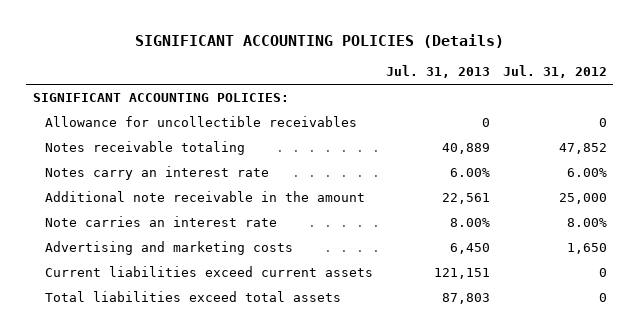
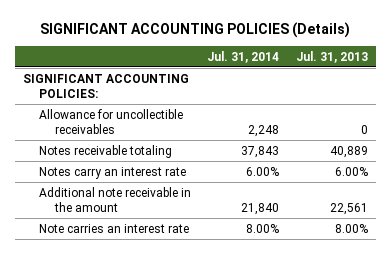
- | Jul. 31, 2013 | Jul. 31, 2012
+ | Jul. 31, 2014 | Jul. 31, 2013
- Advertising and marketing costs | 6,450 | 1,650
- Current liabilities exceed current assets | 121,151 | 0
- Total liabilities exceed total assets | 87,803 | 0

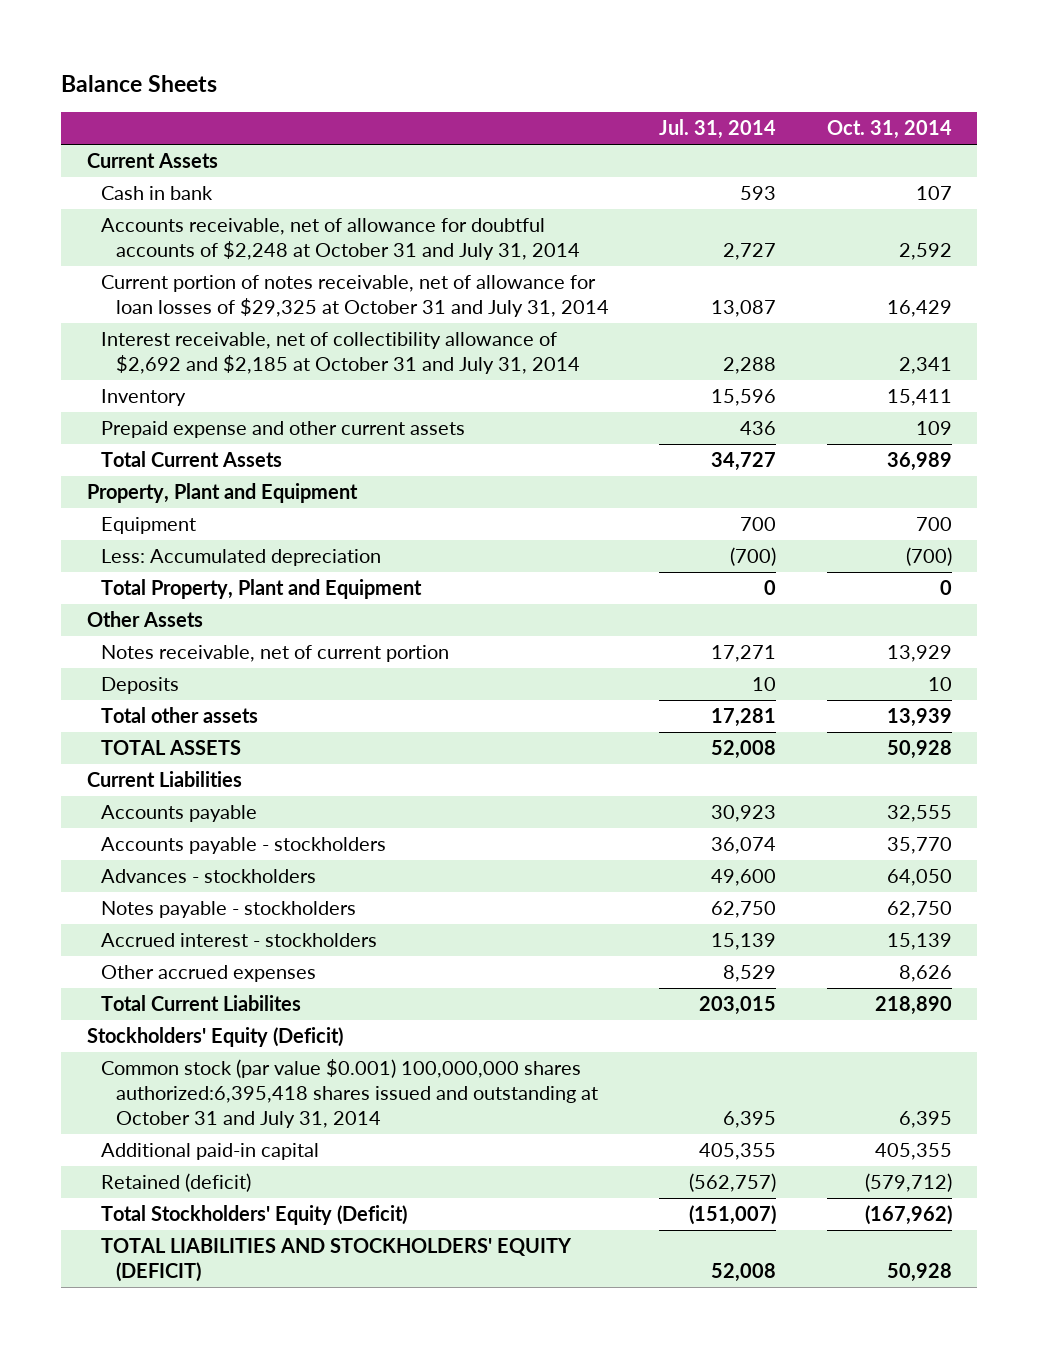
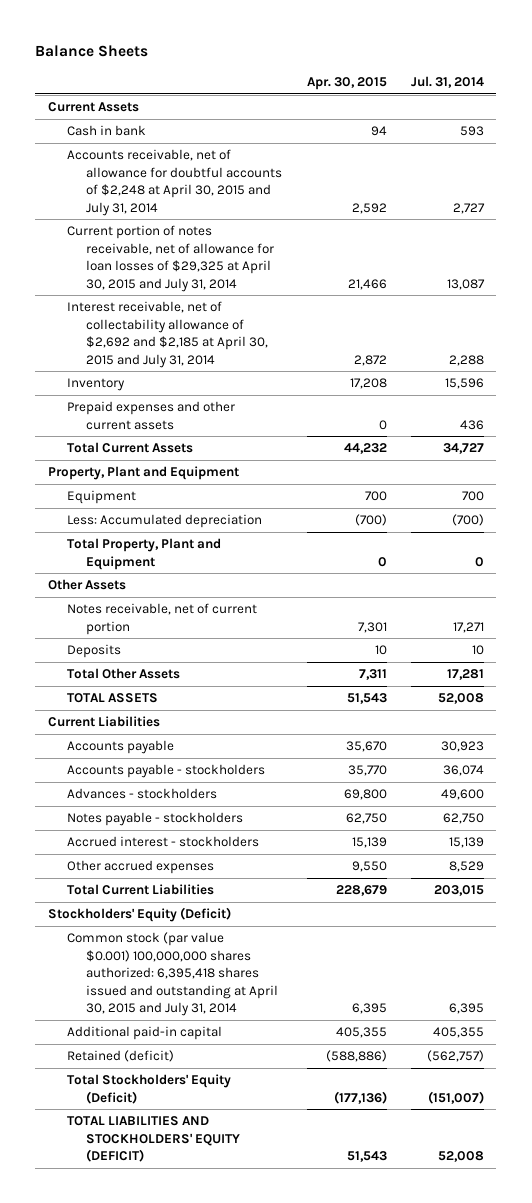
- | Jul. 31, 2014 | Oct. 31, 2014
+ | Apr. 30, 2015 | Jul. 31, 2014
- Accounts receivable, net of allowance for doubtful accounts of $2,248 at October 31 and July 31, 2014 | 2,727 | 2,592
- Current portion of notes receivable, net of allowance for loan losses of $29,325 at October 31 and July 31, 2014 | 13,087 | 16,429
- Interest receivable, net of collectibility allowance of $2,692 and $2,185 at October 31 and July 31, 2014 | 2,288 | 2,341
+ Accounts receivable, net of allowance for doubtful accounts of $2,248 at April 30, 2015 and July 31, 2014 | 2,592 | 2,727
+ Current portion of notes receivable, net of allowance for loan losses of $29,325 at April 30, 2015 and July 31, 2014 | 21,466 | 13,087
+ Interest receivable, net of collectability allowance of $2,692 and $2,185 at April 30, 2015 and July 31, 2014 | 2,872 | 2,288
- Prepaid expense and other current assets | 436 | 109
+ Prepaid expenses and other current assets | 0 | 436
- Total other assets | 17,281 | 13,939
+ Total Other Assets | 7,311 | 17,281
- Total Current Liabilites | 203,015 | 218,890
+ Total Current Liabilities | 228,679 | 203,015
- Common stock (par value $0.001) 100,000,000 shares authorized:6,395,418 shares issued and outstanding at October 31 and July 31, 2014 | 6,395 | 6,395
+ Common stock (par value $0.001) 100,000,000 shares authorized: 6,395,418 shares issued and outstanding at April 30, 2015 and July 31, 2014 | 6,395 | 6,395

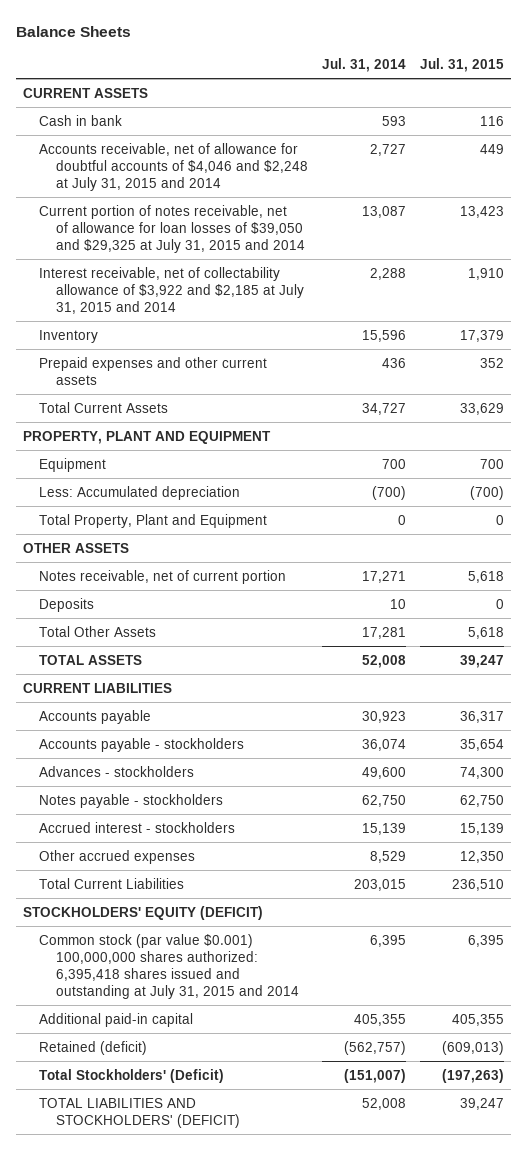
- | Apr. 30, 2015 | Jul. 31, 2014
+ | Jul. 31, 2014 | Jul. 31, 2015
- Current Assets
+ CURRENT ASSETS
- Accounts receivable, net of allowance for doubtful accounts of $2,248 at April 30, 2015 and July 31, 2014 | 2,592 | 2,727
- Current portion of notes receivable, net of allowance for loan losses of $29,325 at April 30, 2015 and July 31, 2014 | 21,466 | 13,087
- Interest receivable, net of collectability allowance of $2,692 and $2,185 at April 30, 2015 and July 31, 2014 | 2,872 | 2,288
+ Accounts receivable, net of allowance for doubtful accounts of $4,046 and $2,248 at July 31, 2015 and 2014 | 2,727 | 449
+ Current portion of notes receivable, net of allowance for loan losses of $39,050 and $29,325 at July 31, 2015 and 2014 | 13,087 | 13,423
+ Interest receivable, net of collectability allowance of $3,922 and $2,185 at July 31, 2015 and 2014 | 2,288 | 1,910
- Property, Plant and Equipment
+ PROPERTY, PLANT AND EQUIPMENT
- Other Assets
+ OTHER ASSETS
- Current Liabilities
+ CURRENT LIABILITIES
- Stockholders' Equity (Deficit)
- Common stock (par value $0.001) 100,000,000 shares authorized: 6,395,418 shares issued and outstanding at April 30, 2015 and July 31, 2014 | 6,395 | 6,395
+ STOCKHOLDERS' EQUITY (DEFICIT)
+ Common stock (par value $0.001) 100,000,000 shares authorized: 6,395,418 shares issued and outstanding at July 31, 2015 and 2014 | 6,395 | 6,395
- Total Stockholders' Equity (Deficit) | (177,136) | (151,007)
- TOTAL LIABILITIES AND STOCKHOLDERS' EQUITY (DEFICIT) | 51,543 | 52,008
+ Total Stockholders' (Deficit) | (151,007) | (197,263)
+ TOTAL LIABILITIES AND STOCKHOLDERS' (DEFICIT) | 52,008 | 39,247

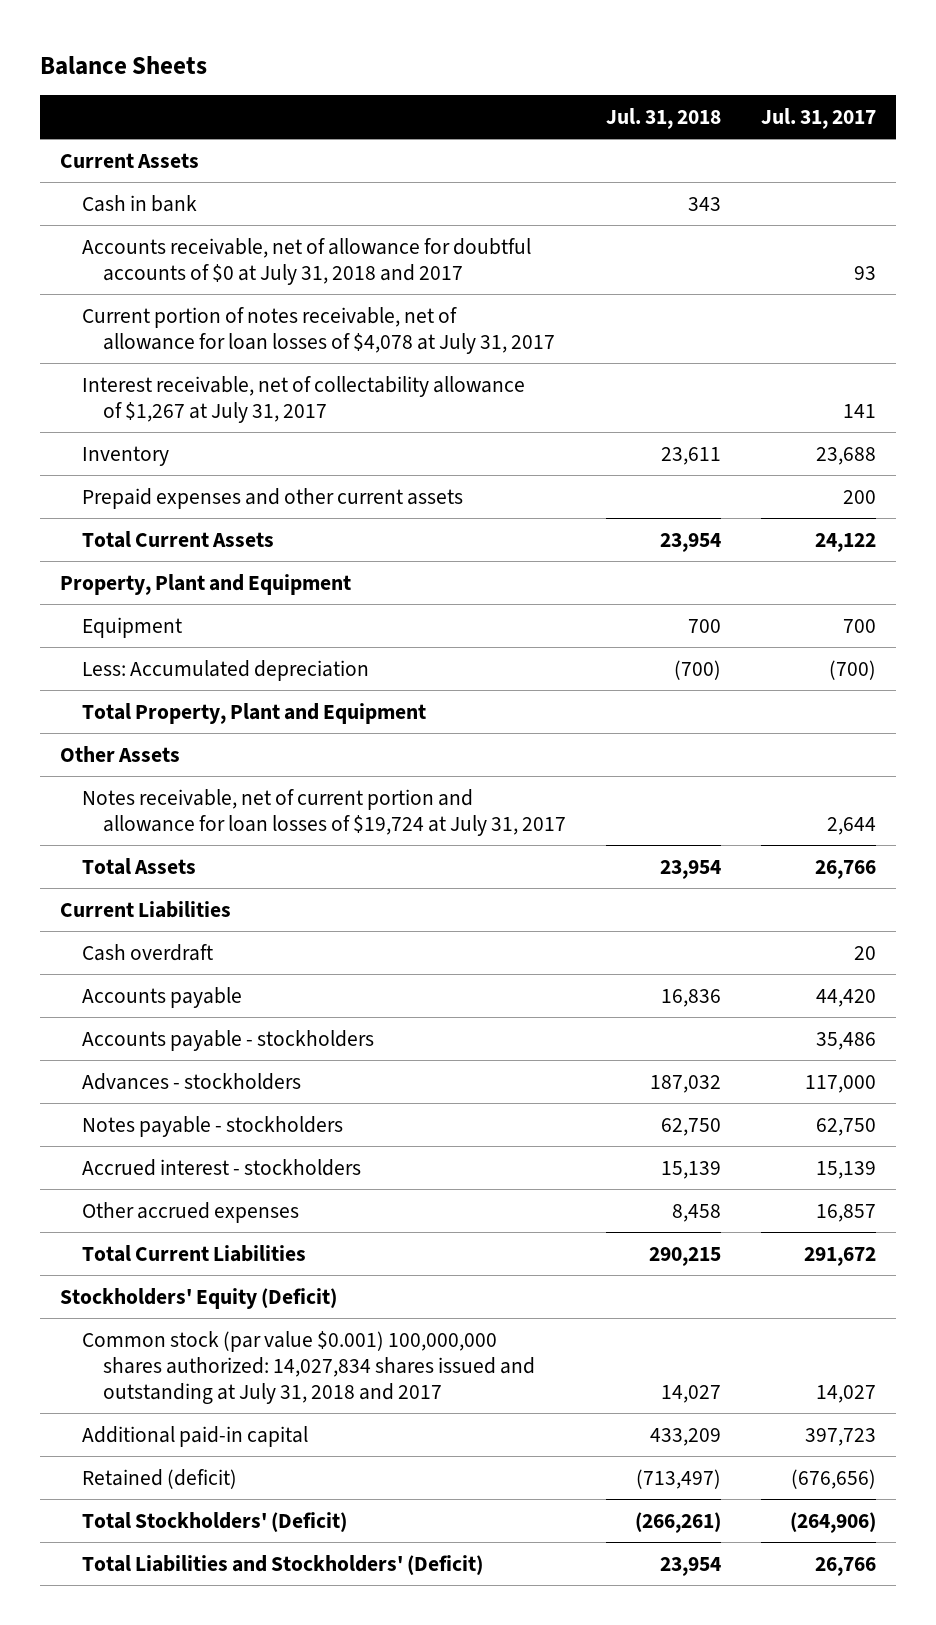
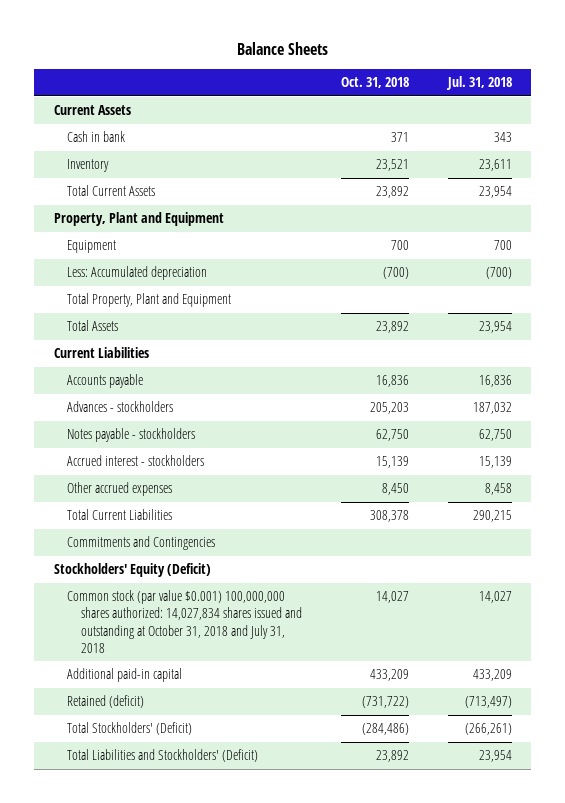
- | Jul. 31, 2018 | Jul. 31, 2017
+ | Oct. 31, 2018 | Jul. 31, 2018
- Accounts receivable, net of allowance for doubtful accounts of $0 at July 31, 2018 and 2017 | | 93
- Current portion of notes receivable, net of allowance for loan losses of $4,078 at July 31, 2017
- Interest receivable, net of collectability allowance of $1,267 at July 31, 2017 | | 141
- Prepaid expenses and other current assets | | 200
- Other Assets
- Notes receivable, net of current portion and allowance for loan losses of $19,724 at July 31, 2017 | | 2,644
- Cash overdraft | | 20
- Accounts payable - stockholders | | 35,486
+ Commitments and Contingencies
- Common stock (par value $0.001) 100,000,000 shares authorized: 14,027,834 shares issued and outstanding at July 31, 2018 and 2017 | 14,027 | 14,027
+ Common stock (par value $0.001) 100,000,000 shares authorized: 14,027,834 shares issued and outstanding at October 31, 2018 and July 31, 2018 | 14,027 | 14,027

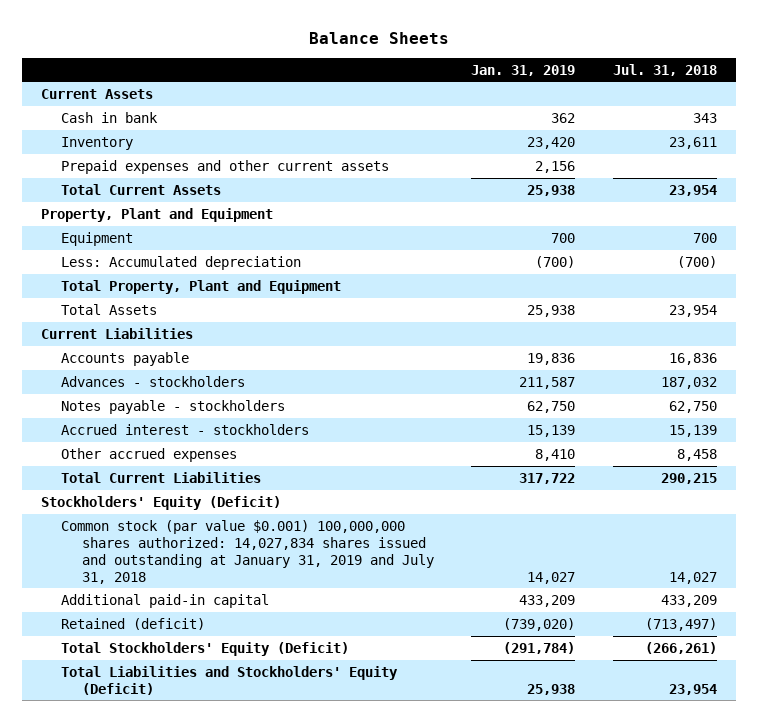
- | Oct. 31, 2018 | Jul. 31, 2018
+ | Jan. 31, 2019 | Jul. 31, 2018
+ Prepaid expenses and other current assets | 2,156 |
- Commitments and Contingencies
- Common stock (par value $0.001) 100,000,000 shares authorized: 14,027,834 shares issued and outstanding at October 31, 2018 and July 31, 2018 | 14,027 | 14,027
+ Common stock (par value $0.001) 100,000,000 shares authorized: 14,027,834 shares issued and outstanding at January 31, 2019 and July 31, 2018 | 14,027 | 14,027
- Total Stockholders' (Deficit) | (284,486) | (266,261)
- Total Liabilities and Stockholders' (Deficit) | 23,892 | 23,954
+ Total Stockholders' Equity (Deficit) | (291,784) | (266,261)
+ Total Liabilities and Stockholders' Equity (Deficit) | 25,938 | 23,954

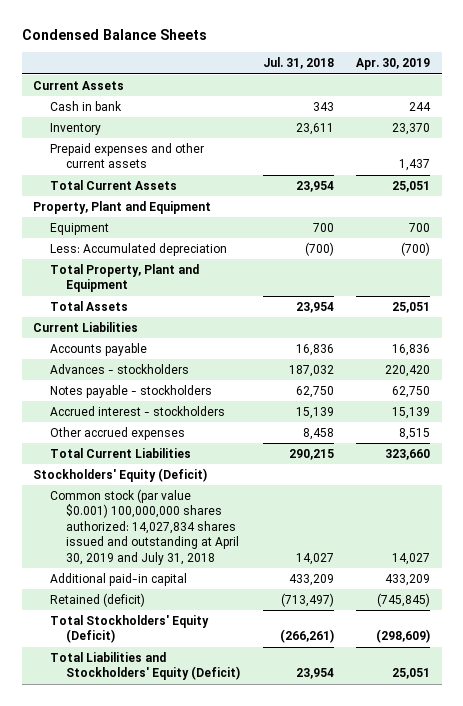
- Balance Sheets
+ Condensed Balance Sheets
- | Jan. 31, 2019 | Jul. 31, 2018
+ | Jul. 31, 2018 | Apr. 30, 2019
- Common stock (par value $0.001) 100,000,000 shares authorized: 14,027,834 shares issued and outstanding at January 31, 2019 and July 31, 2018 | 14,027 | 14,027
+ Common stock (par value $0.001) 100,000,000 shares authorized: 14,027,834 shares issued and outstanding at April 30, 2019 and July 31, 2018 | 14,027 | 14,027

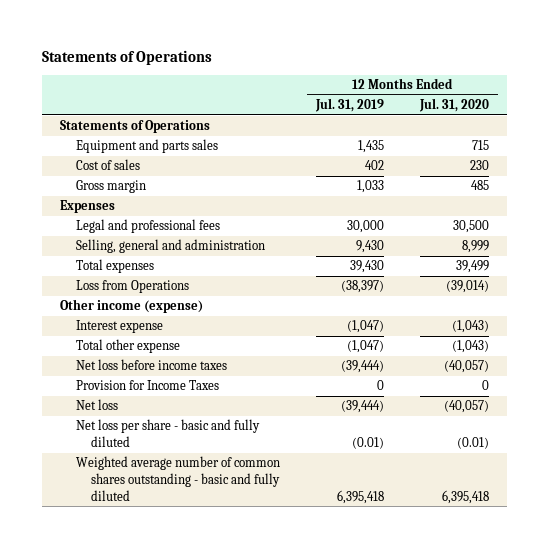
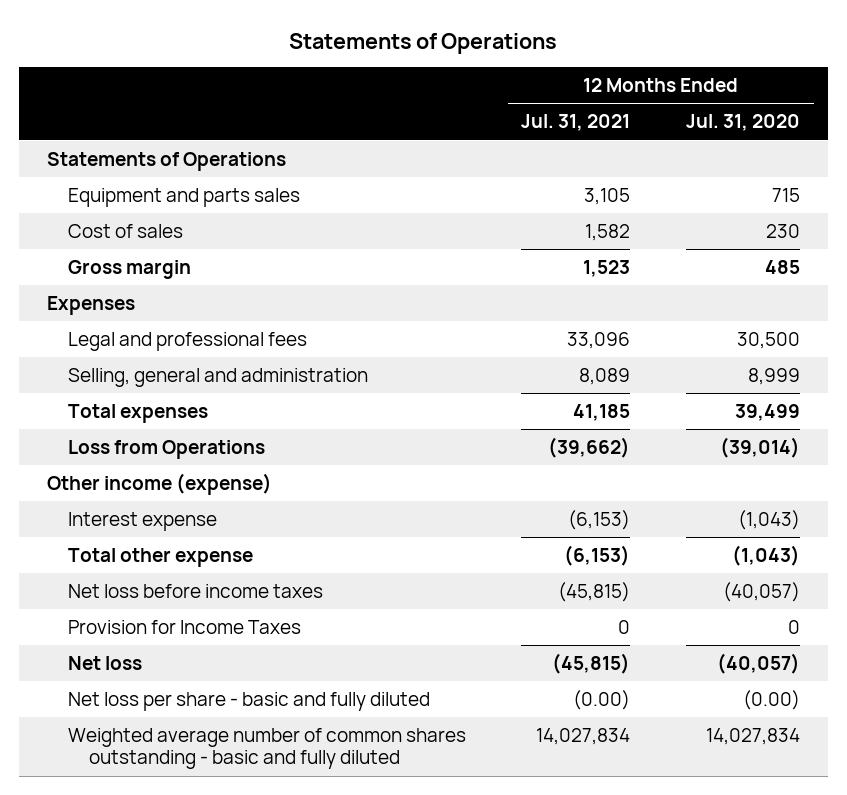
- | 12 Months Ended Jul. 31, 2019 | 12 Months Ended Jul. 31, 2020
+ | 12 Months Ended Jul. 31, 2021 | 12 Months Ended Jul. 31, 2020
- Net loss per share - basic and fully diluted | (0.01) | (0.01)
- Weighted average number of common shares outstanding - basic and fully diluted | 6,395,418 | 6,395,418
+ Net loss per share - basic and fully diluted | (0.00) | (0.00)
+ Weighted average number of common shares outstanding - basic and fully diluted | 14,027,834 | 14,027,834

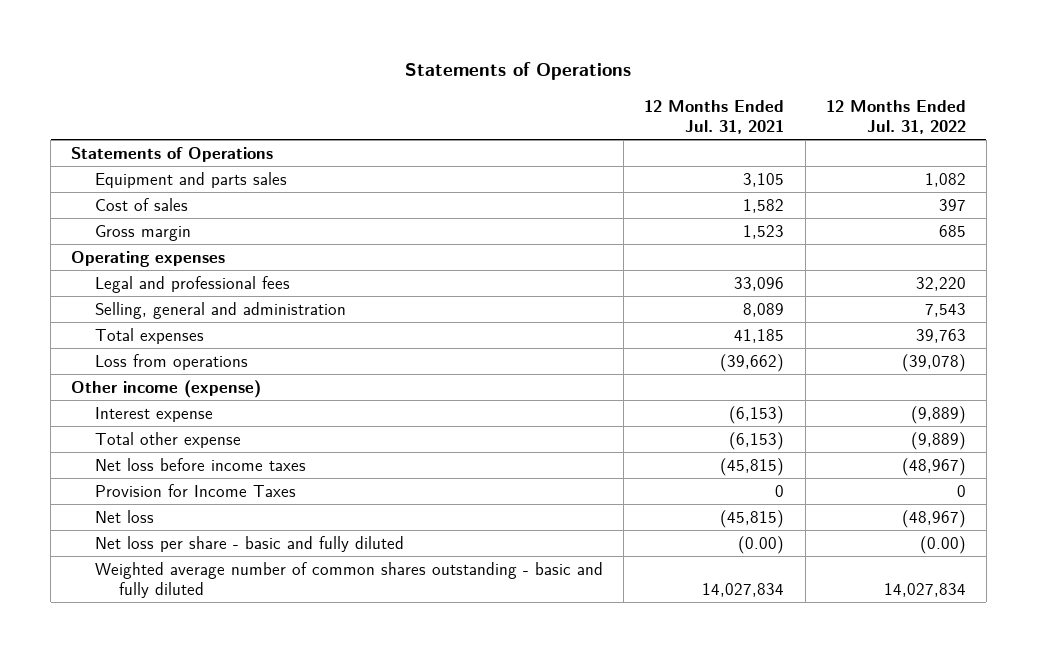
- | 12 Months Ended Jul. 31, 2021 | 12 Months Ended Jul. 31, 2020
+ | 12 Months Ended Jul. 31, 2021 | 12 Months Ended Jul. 31, 2022
- Expenses
+ Operating expenses
- Loss from Operations | (39,662) | (39,014)
+ Loss from operations | (39,662) | (39,078)

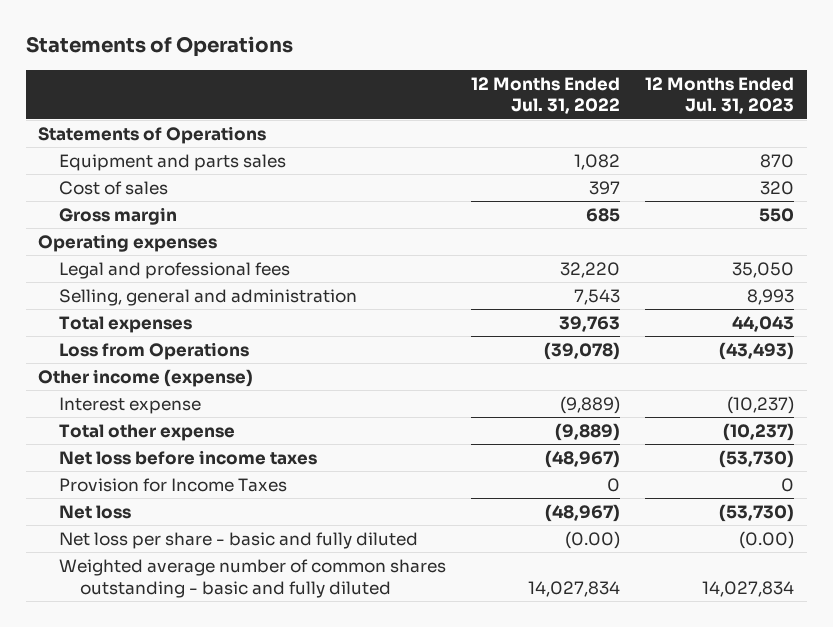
- | 12 Months Ended Jul. 31, 2021 | 12 Months Ended Jul. 31, 2022
+ | 12 Months Ended Jul. 31, 2022 | 12 Months Ended Jul. 31, 2023
- Loss from operations | (39,662) | (39,078)
+ Loss from Operations | (39,078) | (43,493)

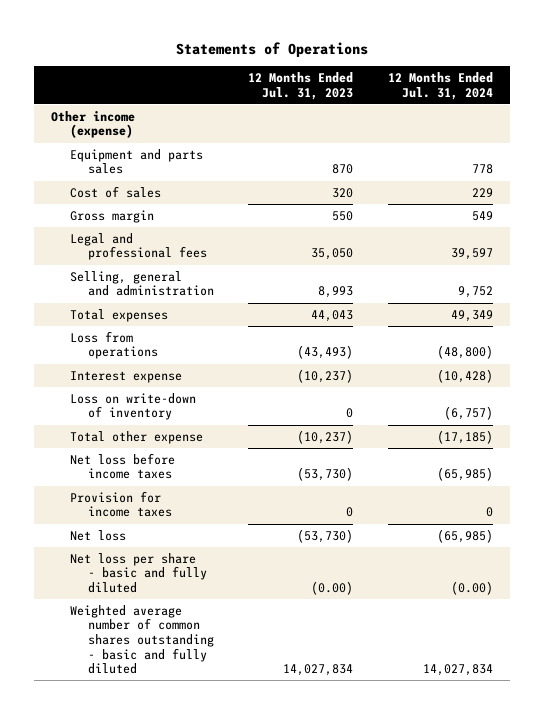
- | 12 Months Ended Jul. 31, 2022 | 12 Months Ended Jul. 31, 2023
+ | 12 Months Ended Jul. 31, 2023 | 12 Months Ended Jul. 31, 2024
- Statements of Operations
moved up: Other income (expense)
- Operating expenses
- Loss from Operations | (39,078) | (43,493)
+ Loss from operations | (43,493) | (48,800)
+ Loss on write-down of inventory | 0 | (6,757)
- Provision for Income Taxes | 0 | 0
+ Provision for income taxes | 0 | 0

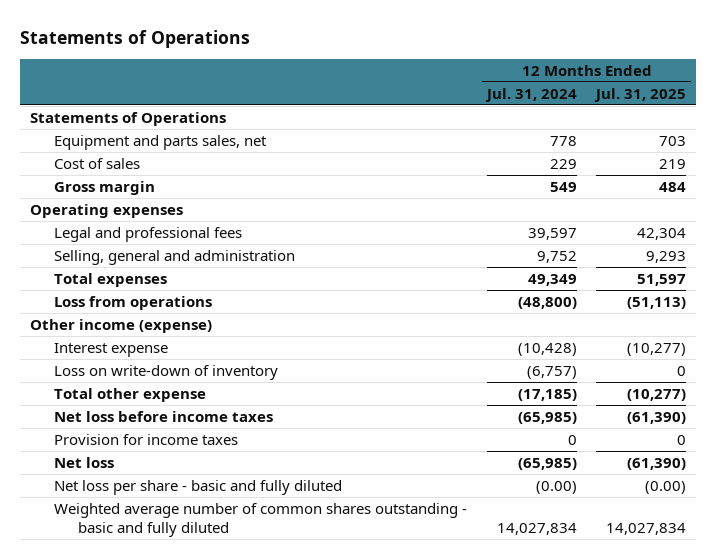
- | 12 Months Ended Jul. 31, 2023 | 12 Months Ended Jul. 31, 2024
+ | 12 Months Ended Jul. 31, 2024 | 12 Months Ended Jul. 31, 2025
- Equipment and parts sales | 870 | 778
+ Statements of Operations
+ Equipment and parts sales, net | 778 | 703
+ Operating expenses
moved down: Other income (expense)

